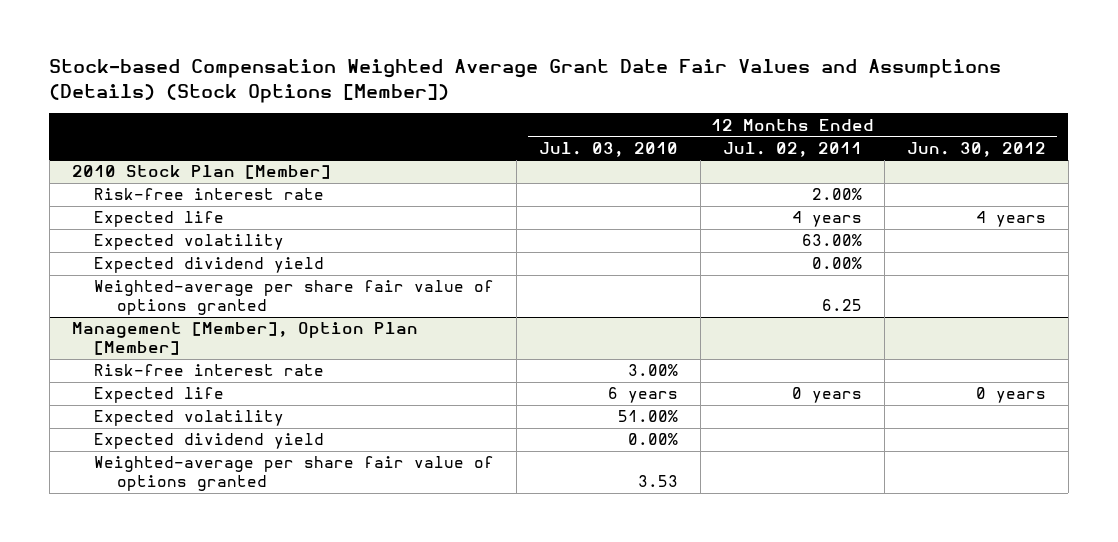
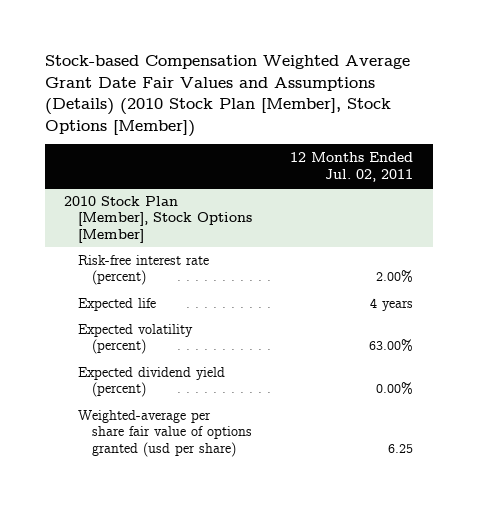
- Stock-based Compensation Weighted Average Grant Date Fair Values and Assumptions (Details) (Stock Options [Member])
+ Stock-based Compensation Weighted Average Grant Date Fair Values and Assumptions (Details) (2010 Stock Plan [Member], Stock Options [Member])
- | 12 Months Ended Jul. 03, 2010 | 12 Months Ended Jul. 02, 2011 | 12 Months Ended Jun. 30, 2012
+ | 12 Months Ended Jul. 02, 2011
- 2010 Stock Plan [Member]
- Risk-free interest rate | | 2.00% |
+ 2010 Stock Plan [Member], Stock Options [Member]
+ Risk-free interest rate (percent) | 2.00%
- Expected volatility | | 63.00% |
- Expected dividend yield | | 0.00% |
- Weighted-average per share fair value of options granted | | 6.25 |
- Management [Member], Option Plan [Member]
- Risk-free interest rate | 3.00% | |
- Expected life | 6 years | 0 years | 0 years
- Expected volatility | 51.00% | |
- Expected dividend yield | 0.00% | |
- Weighted-average per share fair value of options granted | 3.53 | |
+ Expected volatility (percent) | 63.00%
+ Expected dividend yield (percent) | 0.00%
+ Weighted-average per share fair value of options granted (usd per share) | 6.25

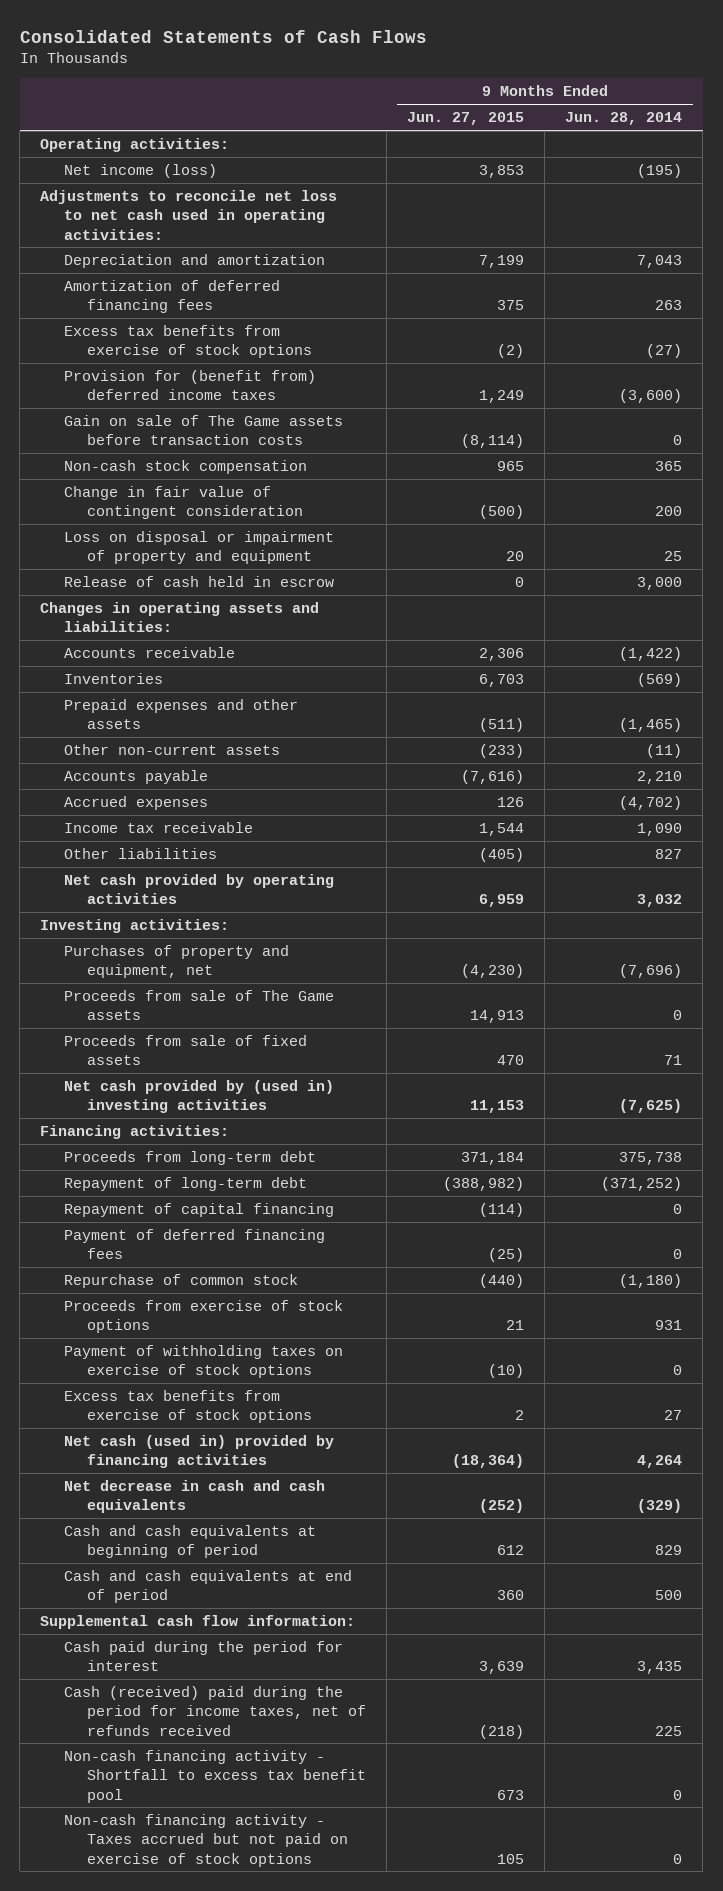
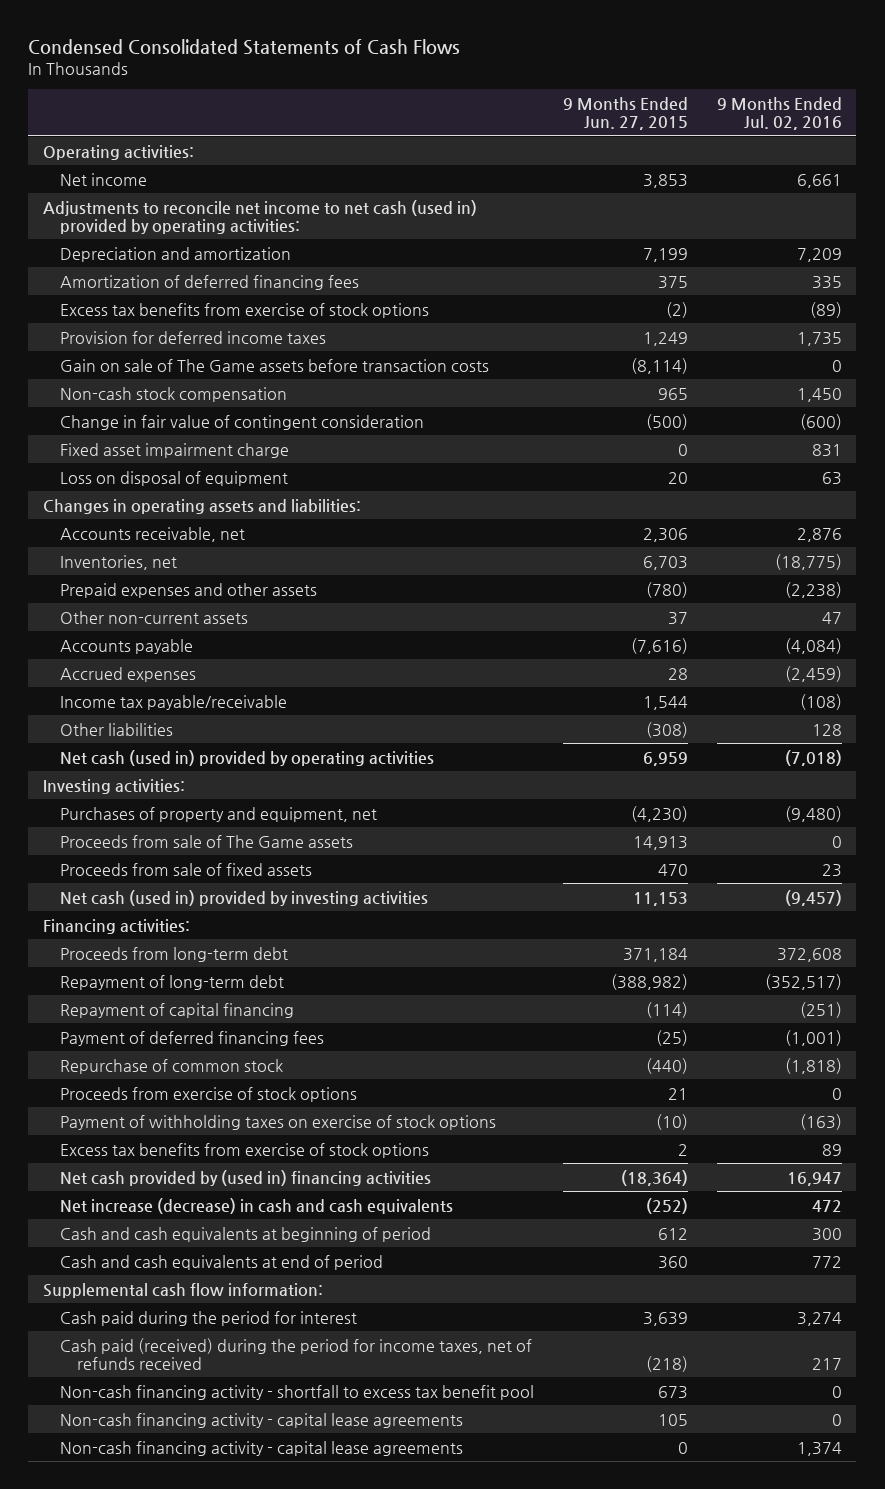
- Consolidated Statements of Cash Flows
+ Condensed Consolidated Statements of Cash Flows
- | 9 Months Ended Jun. 27, 2015 | 9 Months Ended Jun. 28, 2014
+ | 9 Months Ended Jun. 27, 2015 | 9 Months Ended Jul. 02, 2016
- Net income (loss) | 3,853 | (195)
- Adjustments to reconcile net loss to net cash used in operating activities:
+ Net income | 3,853 | 6,661
+ Adjustments to reconcile net income to net cash (used in) provided by operating activities:
- Provision for (benefit from) deferred income taxes | 1,249 | (3,600)
+ Provision for deferred income taxes | 1,249 | 1,735
- Loss on disposal or impairment of property and equipment | 20 | 25
- Release of cash held in escrow | 0 | 3,000
+ Fixed asset impairment charge | 0 | 831
+ Loss on disposal of equipment | 20 | 63
- Accounts receivable | 2,306 | (1,422)
- Inventories | 6,703 | (569)
- Prepaid expenses and other assets | (511) | (1,465)
- Other non-current assets | (233) | (11)
+ Accounts receivable, net | 2,306 | 2,876
+ Inventories, net | 6,703 | (18,775)
+ Prepaid expenses and other assets | (780) | (2,238)
+ Other non-current assets | 37 | 47
- Accrued expenses | 126 | (4,702)
- Income tax receivable | 1,544 | 1,090
- Other liabilities | (405) | 827
- Net cash provided by operating activities | 6,959 | 3,032
+ Accrued expenses | 28 | (2,459)
+ Income tax payable/receivable | 1,544 | (108)
+ Other liabilities | (308) | 128
+ Net cash (used in) provided by operating activities | 6,959 | (7,018)
- Net cash provided by (used in) investing activities | 11,153 | (7,625)
+ Net cash (used in) provided by investing activities | 11,153 | (9,457)
- Net cash (used in) provided by financing activities | (18,364) | 4,264
- Net decrease in cash and cash equivalents | (252) | (329)
+ Net cash provided by (used in) financing activities | (18,364) | 16,947
+ Net increase (decrease) in cash and cash equivalents | (252) | 472
- Cash (received) paid during the period for income taxes, net of refunds received | (218) | 225
- Non-cash financing activity - Shortfall to excess tax benefit pool | 673 | 0
- Non-cash financing activity - Taxes accrued but not paid on exercise of stock options | 105 | 0
+ Cash paid (received) during the period for income taxes, net of refunds received | (218) | 217
+ Non-cash financing activity - shortfall to excess tax benefit pool | 673 | 0
+ Non-cash financing activity - capital lease agreements | 105 | 0
+ Non-cash financing activity - capital lease agreements | 0 | 1,374

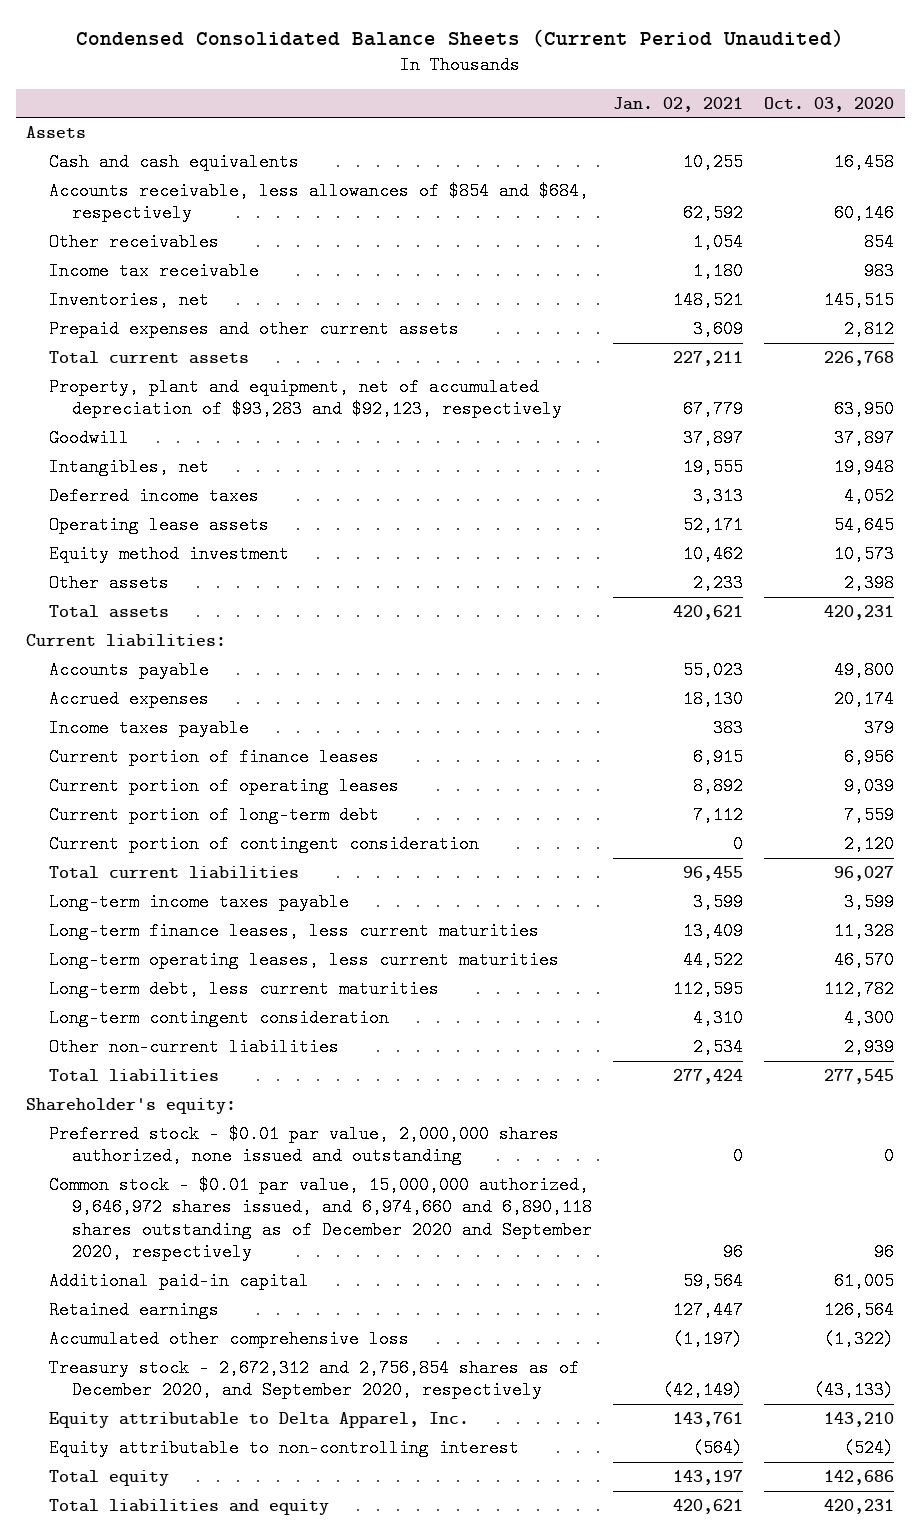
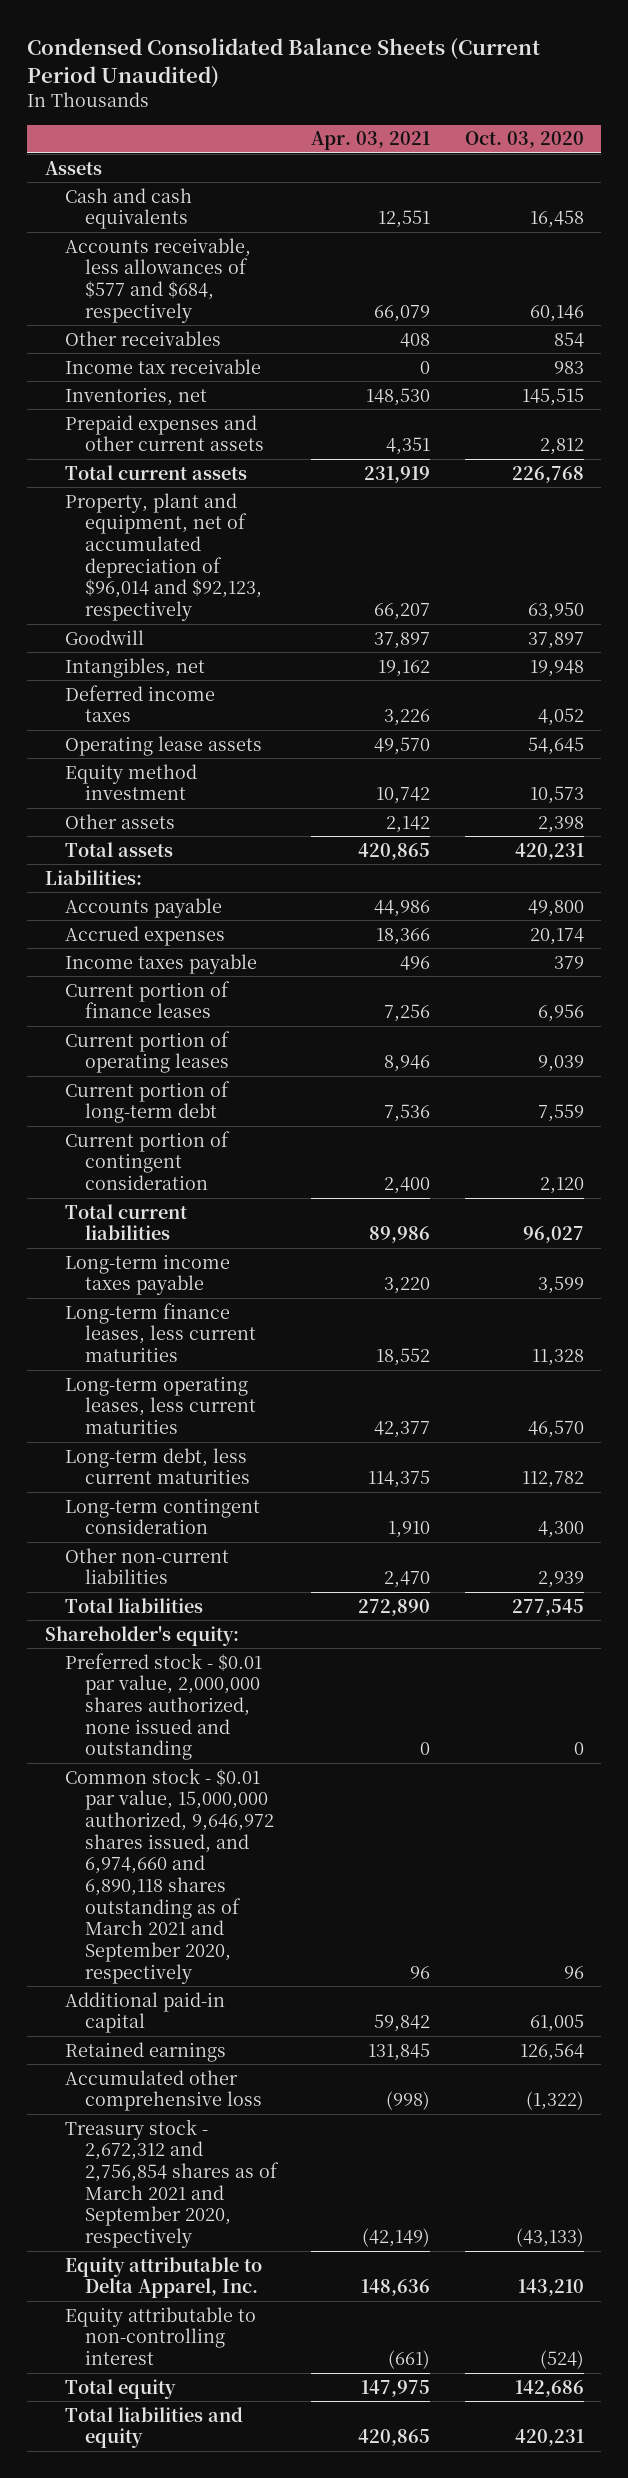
- | Jan. 02, 2021 | Oct. 03, 2020
+ | Apr. 03, 2021 | Oct. 03, 2020
- Accounts receivable, less allowances of $854 and $684, respectively | 62,592 | 60,146
+ Accounts receivable, less allowances of $577 and $684, respectively | 66,079 | 60,146
- Property, plant and equipment, net of accumulated depreciation of $93,283 and $92,123, respectively | 67,779 | 63,950
+ Property, plant and equipment, net of accumulated depreciation of $96,014 and $92,123, respectively | 66,207 | 63,950
- Current liabilities:
+ Liabilities:
- Common stock - $0.01 par value, 15,000,000 authorized, 9,646,972 shares issued, and 6,974,660 and 6,890,118 shares outstanding as of December 2020 and September 2020, respectively | 96 | 96
+ Common stock - $0.01 par value, 15,000,000 authorized, 9,646,972 shares issued, and 6,974,660 and 6,890,118 shares outstanding as of March 2021 and September 2020, respectively | 96 | 96
- Treasury stock - 2,672,312 and 2,756,854 shares as of December 2020, and September 2020, respectively | (42,149) | (43,133)
+ Treasury stock - 2,672,312 and 2,756,854 shares as of March 2021 and September 2020, respectively | (42,149) | (43,133)

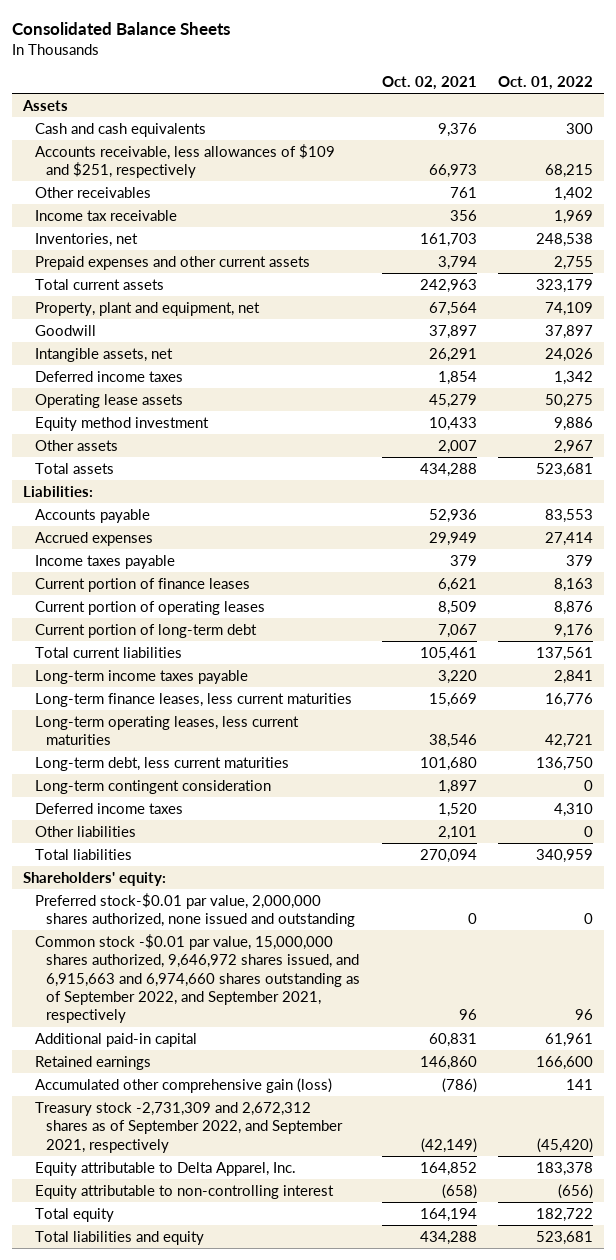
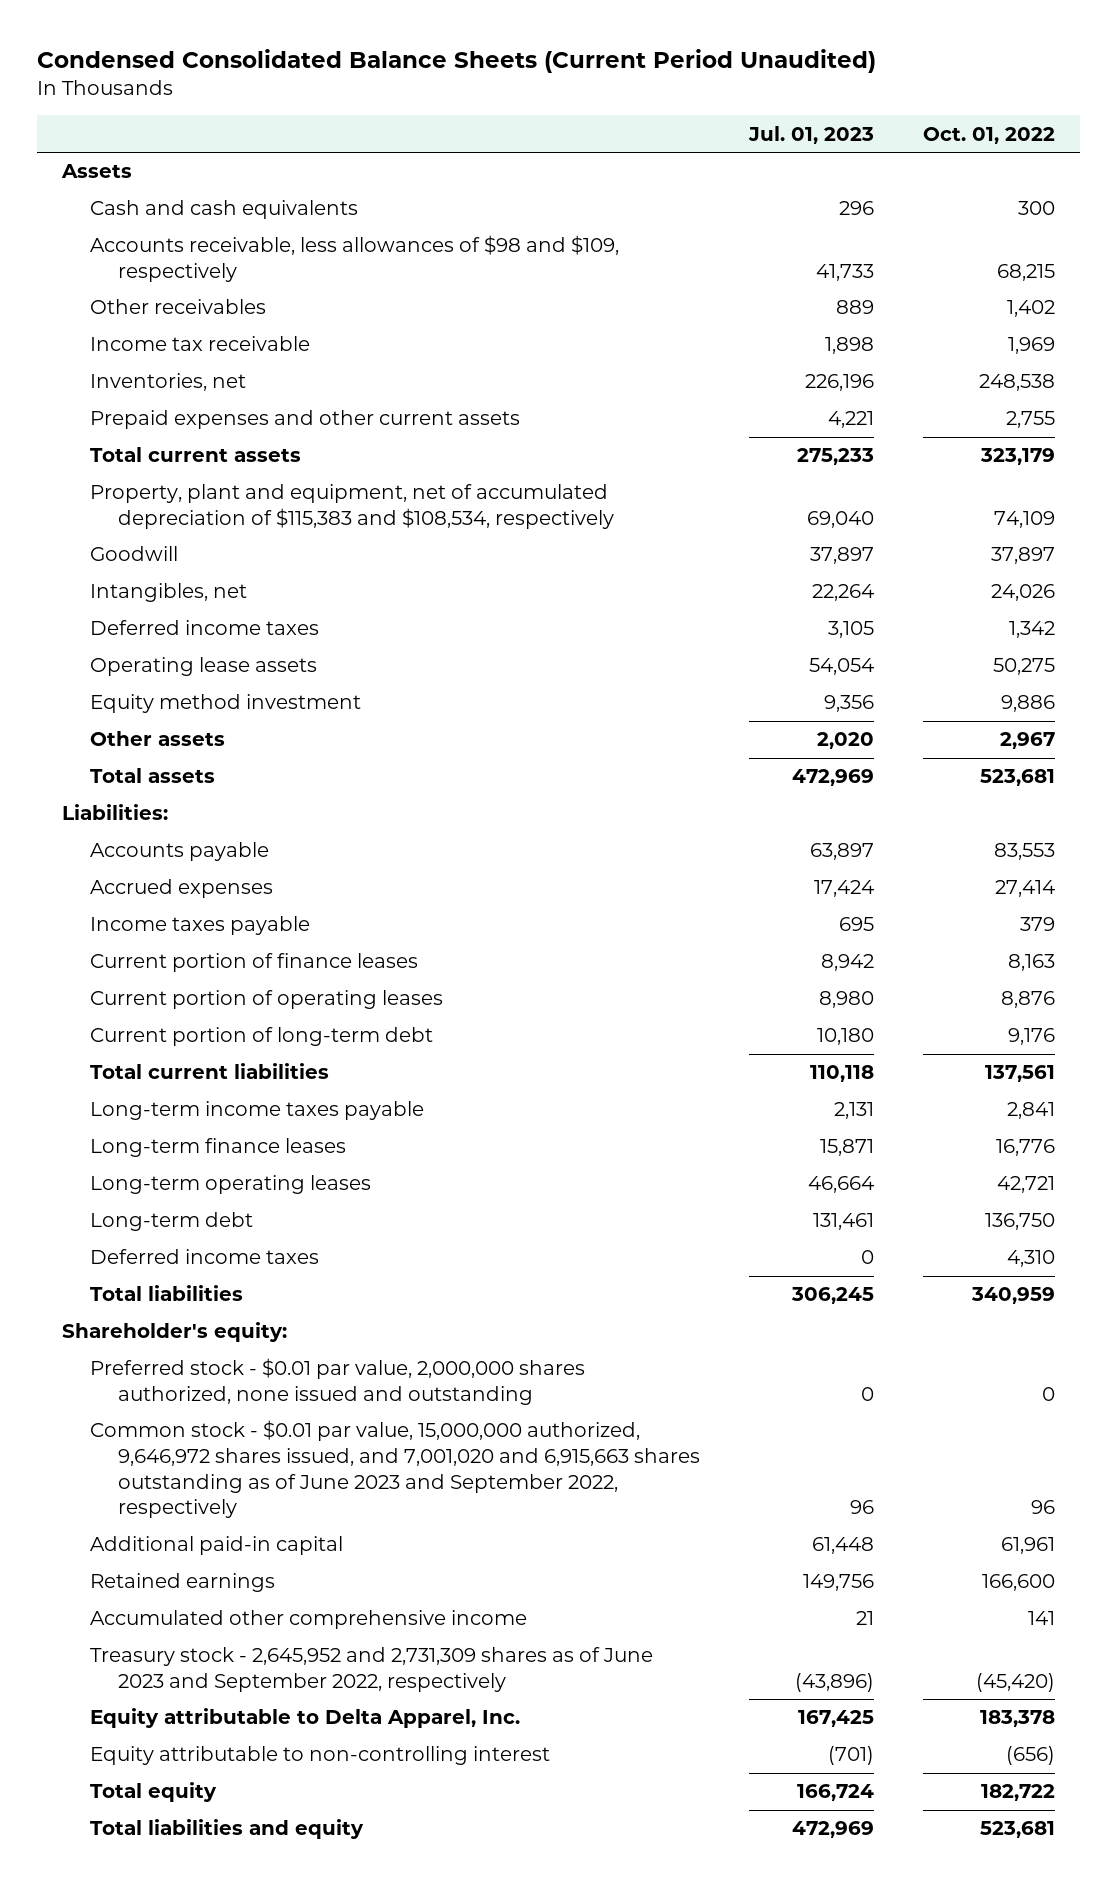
- Consolidated Balance Sheets
+ Condensed Consolidated Balance Sheets (Current Period Unaudited)
- | Oct. 02, 2021 | Oct. 01, 2022
+ | Jul. 01, 2023 | Oct. 01, 2022
- Accounts receivable, less allowances of $109 and $251, respectively | 66,973 | 68,215
+ Accounts receivable, less allowances of $98 and $109, respectively | 41,733 | 68,215
- Property, plant and equipment, net | 67,564 | 74,109
+ Property, plant and equipment, net of accumulated depreciation of $115,383 and $108,534, respectively | 69,040 | 74,109
- Intangible assets, net | 26,291 | 24,026
+ Intangibles, net | 22,264 | 24,026
- Long-term finance leases, less current maturities | 15,669 | 16,776
- Long-term operating leases, less current maturities | 38,546 | 42,721
- Long-term debt, less current maturities | 101,680 | 136,750
- Long-term contingent consideration | 1,897 | 0
+ Long-term finance leases | 15,871 | 16,776
+ Long-term operating leases | 46,664 | 42,721
+ Long-term debt | 131,461 | 136,750
- Other liabilities | 2,101 | 0
- Shareholders' equity:
- Preferred stock-$0.01 par value, 2,000,000 shares authorized, none issued and outstanding | 0 | 0
- Common stock -$0.01 par value, 15,000,000 shares authorized, 9,646,972 shares issued, and 6,915,663 and 6,974,660 shares outstanding as of September 2022, and September 2021, respectively | 96 | 96
+ Shareholder's equity:
+ Preferred stock - $0.01 par value, 2,000,000 shares authorized, none issued and outstanding | 0 | 0
+ Common stock - $0.01 par value, 15,000,000 authorized, 9,646,972 shares issued, and 7,001,020 and 6,915,663 shares outstanding as of June 2023 and September 2022, respectively | 96 | 96
- Accumulated other comprehensive gain (loss) | (786) | 141
- Treasury stock -2,731,309 and 2,672,312 shares as of September 2022, and September 2021, respectively | (42,149) | (45,420)
+ Accumulated other comprehensive income | 21 | 141
+ Treasury stock - 2,645,952 and 2,731,309 shares as of June 2023 and September 2022, respectively | (43,896) | (45,420)

